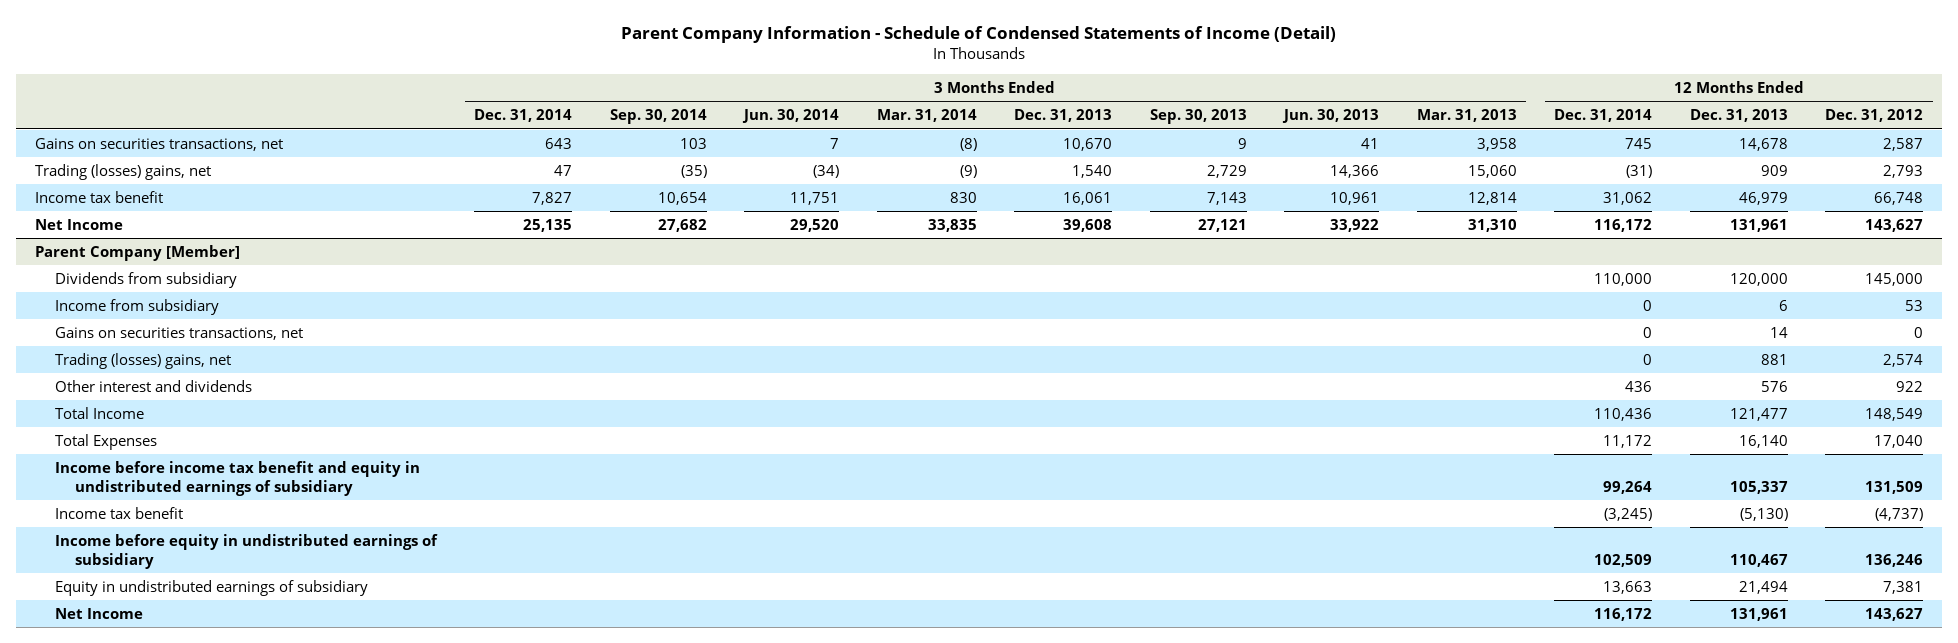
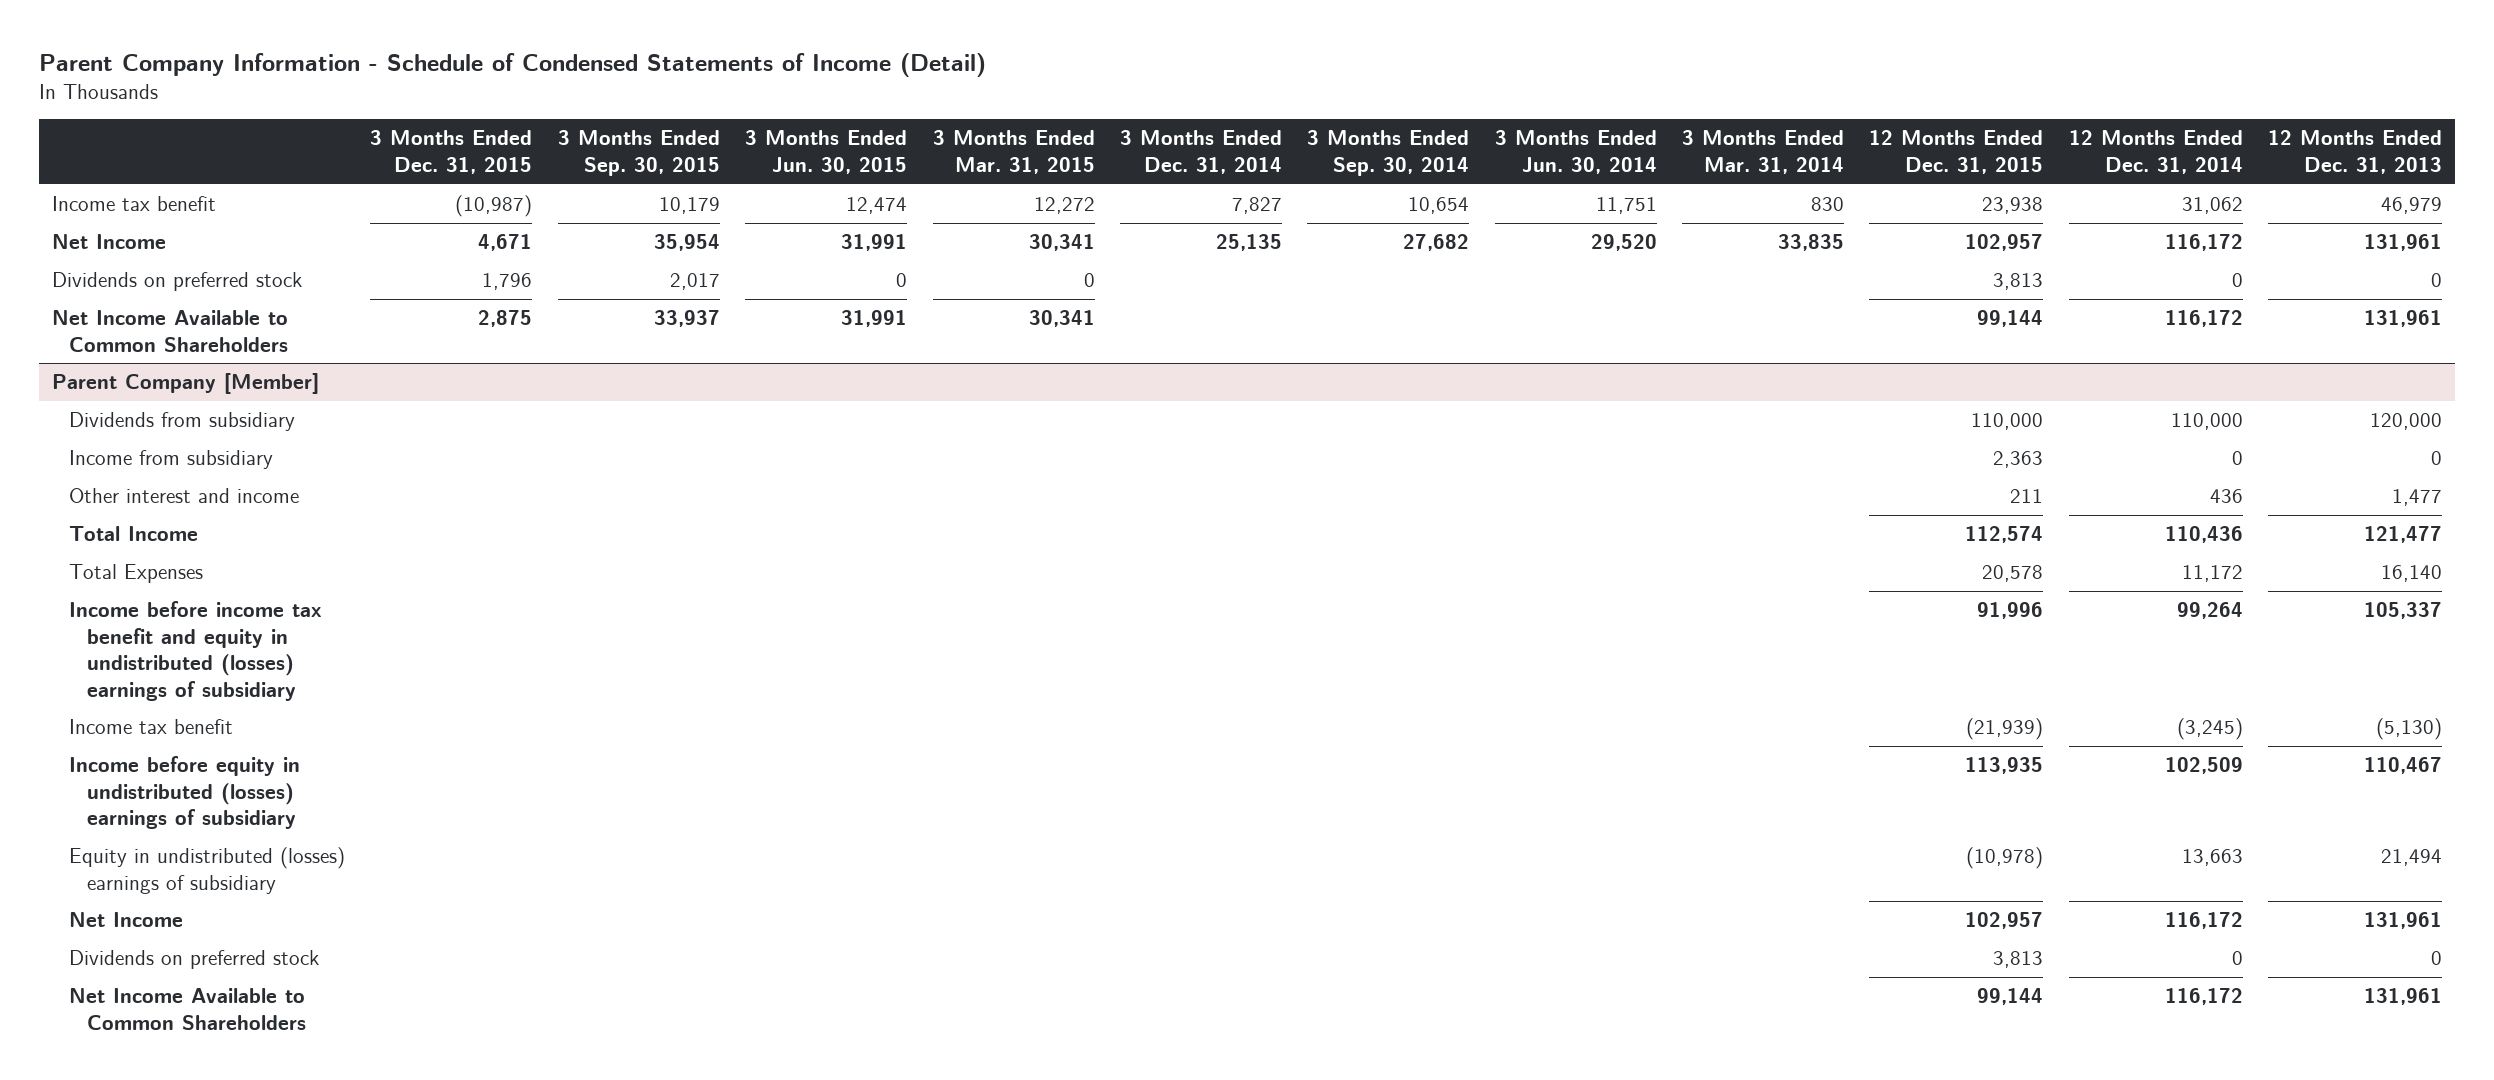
- | 3 Months Ended Dec. 31, 2014 | 3 Months Ended Sep. 30, 2014 | 3 Months Ended Jun. 30, 2014 | 3 Months Ended Mar. 31, 2014 | 3 Months Ended Dec. 31, 2013 | 3 Months Ended Sep. 30, 2013 | 3 Months Ended Jun. 30, 2013 | 3 Months Ended Mar. 31, 2013 | 12 Months Ended Dec. 31, 2014 | 12 Months Ended Dec. 31, 2013 | 12 Months Ended Dec. 31, 2012
+ | 3 Months Ended Dec. 31, 2015 | 3 Months Ended Sep. 30, 2015 | 3 Months Ended Jun. 30, 2015 | 3 Months Ended Mar. 31, 2015 | 3 Months Ended Dec. 31, 2014 | 3 Months Ended Sep. 30, 2014 | 3 Months Ended Jun. 30, 2014 | 3 Months Ended Mar. 31, 2014 | 12 Months Ended Dec. 31, 2015 | 12 Months Ended Dec. 31, 2014 | 12 Months Ended Dec. 31, 2013
- Gains on securities transactions, net | 643 | 103 | 7 | (8) | 10,670 | 9 | 41 | 3,958 | 745 | 14,678 | 2,587
- Trading (losses) gains, net | 47 | (35) | (34) | (9) | 1,540 | 2,729 | 14,366 | 15,060 | (31) | 909 | 2,793
+ Dividends on preferred stock | 1,796 | 2,017 | 0 | 0 | | | | | 3,813 | 0 | 0
+ Net Income Available to Common Shareholders | 2,875 | 33,937 | 31,991 | 30,341 | | | | | 99,144 | 116,172 | 131,961
@ Parent Company [Member]
- Income from subsidiary | | | | | | | | | 0 | 6 | 53
- Gains on securities transactions, net | | | | | | | | | 0 | 14 | 0
- Trading (losses) gains, net | | | | | | | | | 0 | 881 | 2,574
- Other interest and dividends | | | | | | | | | 436 | 576 | 922
+ Income from subsidiary | | | | | | | | | 2,363 | 0 | 0
+ Other interest and income | | | | | | | | | 211 | 436 | 1,477
- Income before income tax benefit and equity in undistributed earnings of subsidiary | | | | | | | | | 99,264 | 105,337 | 131,509
+ Income before income tax benefit and equity in undistributed (losses) earnings of subsidiary | | | | | | | | | 91,996 | 99,264 | 105,337
- Income before equity in undistributed earnings of subsidiary | | | | | | | | | 102,509 | 110,467 | 136,246
- Equity in undistributed earnings of subsidiary | | | | | | | | | 13,663 | 21,494 | 7,381
+ Income before equity in undistributed (losses) earnings of subsidiary | | | | | | | | | 113,935 | 102,509 | 110,467
+ Equity in undistributed (losses) earnings of subsidiary | | | | | | | | | (10,978) | 13,663 | 21,494
+ Dividends on preferred stock | | | | | | | | | 3,813 | 0 | 0
+ Net Income Available to Common Shareholders | | | | | | | | | 99,144 | 116,172 | 131,961

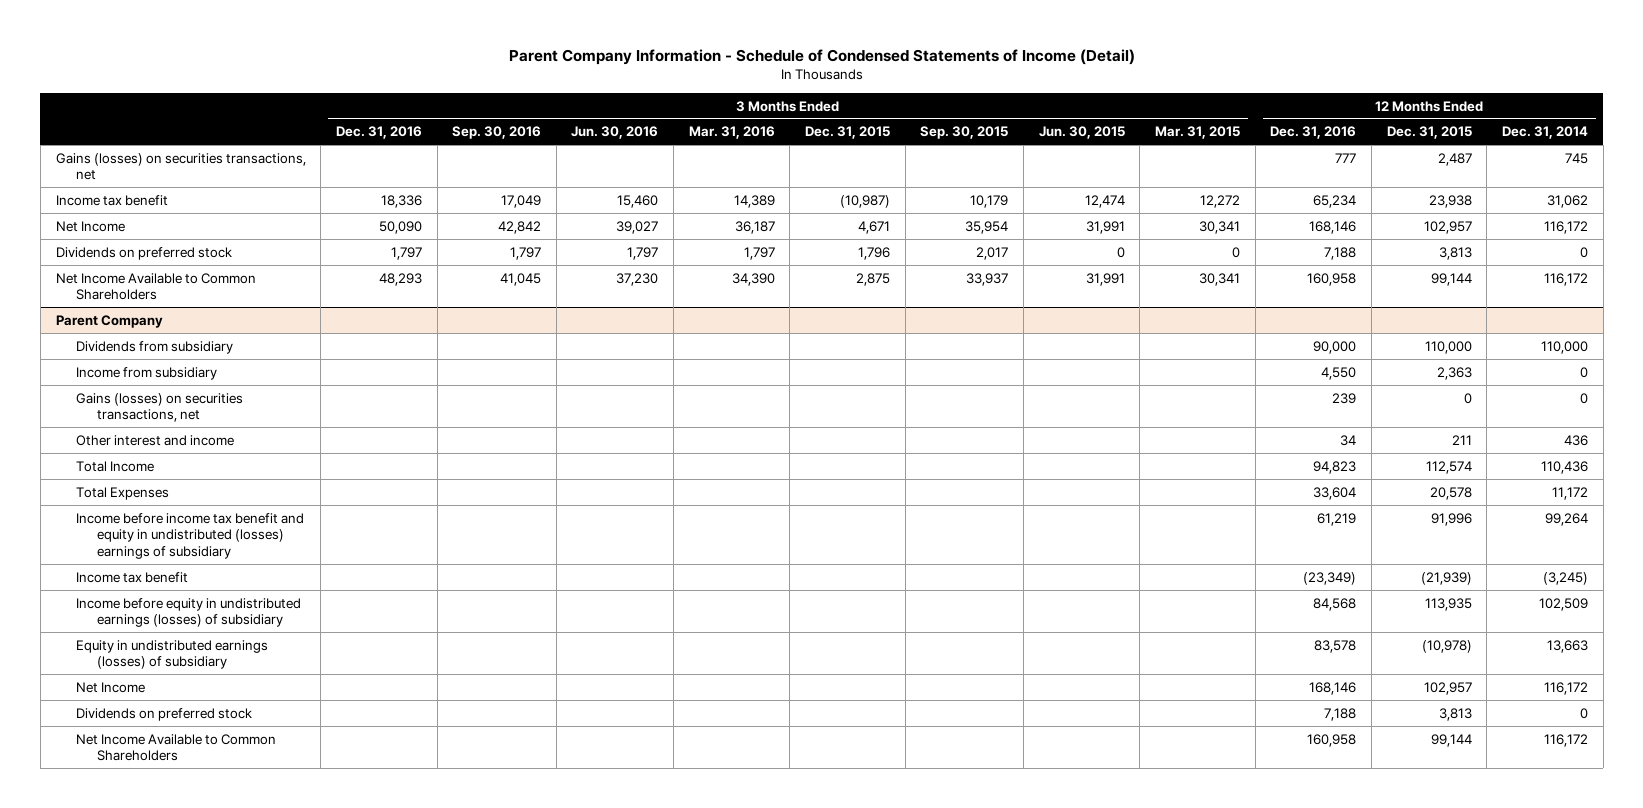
- | 3 Months Ended Dec. 31, 2015 | 3 Months Ended Sep. 30, 2015 | 3 Months Ended Jun. 30, 2015 | 3 Months Ended Mar. 31, 2015 | 3 Months Ended Dec. 31, 2014 | 3 Months Ended Sep. 30, 2014 | 3 Months Ended Jun. 30, 2014 | 3 Months Ended Mar. 31, 2014 | 12 Months Ended Dec. 31, 2015 | 12 Months Ended Dec. 31, 2014 | 12 Months Ended Dec. 31, 2013
+ | 3 Months Ended Dec. 31, 2016 | 3 Months Ended Sep. 30, 2016 | 3 Months Ended Jun. 30, 2016 | 3 Months Ended Mar. 31, 2016 | 3 Months Ended Dec. 31, 2015 | 3 Months Ended Sep. 30, 2015 | 3 Months Ended Jun. 30, 2015 | 3 Months Ended Mar. 31, 2015 | 12 Months Ended Dec. 31, 2016 | 12 Months Ended Dec. 31, 2015 | 12 Months Ended Dec. 31, 2014
+ Gains (losses) on securities transactions, net | | | | | | | | | 777 | 2,487 | 745
- Parent Company [Member]
+ Parent Company
+ Gains (losses) on securities transactions, net | | | | | | | | | 239 | 0 | 0
- Income before equity in undistributed (losses) earnings of subsidiary | | | | | | | | | 113,935 | 102,509 | 110,467
- Equity in undistributed (losses) earnings of subsidiary | | | | | | | | | (10,978) | 13,663 | 21,494
+ Income before equity in undistributed earnings (losses) of subsidiary | | | | | | | | | 84,568 | 113,935 | 102,509
+ Equity in undistributed earnings (losses) of subsidiary | | | | | | | | | 83,578 | (10,978) | 13,663

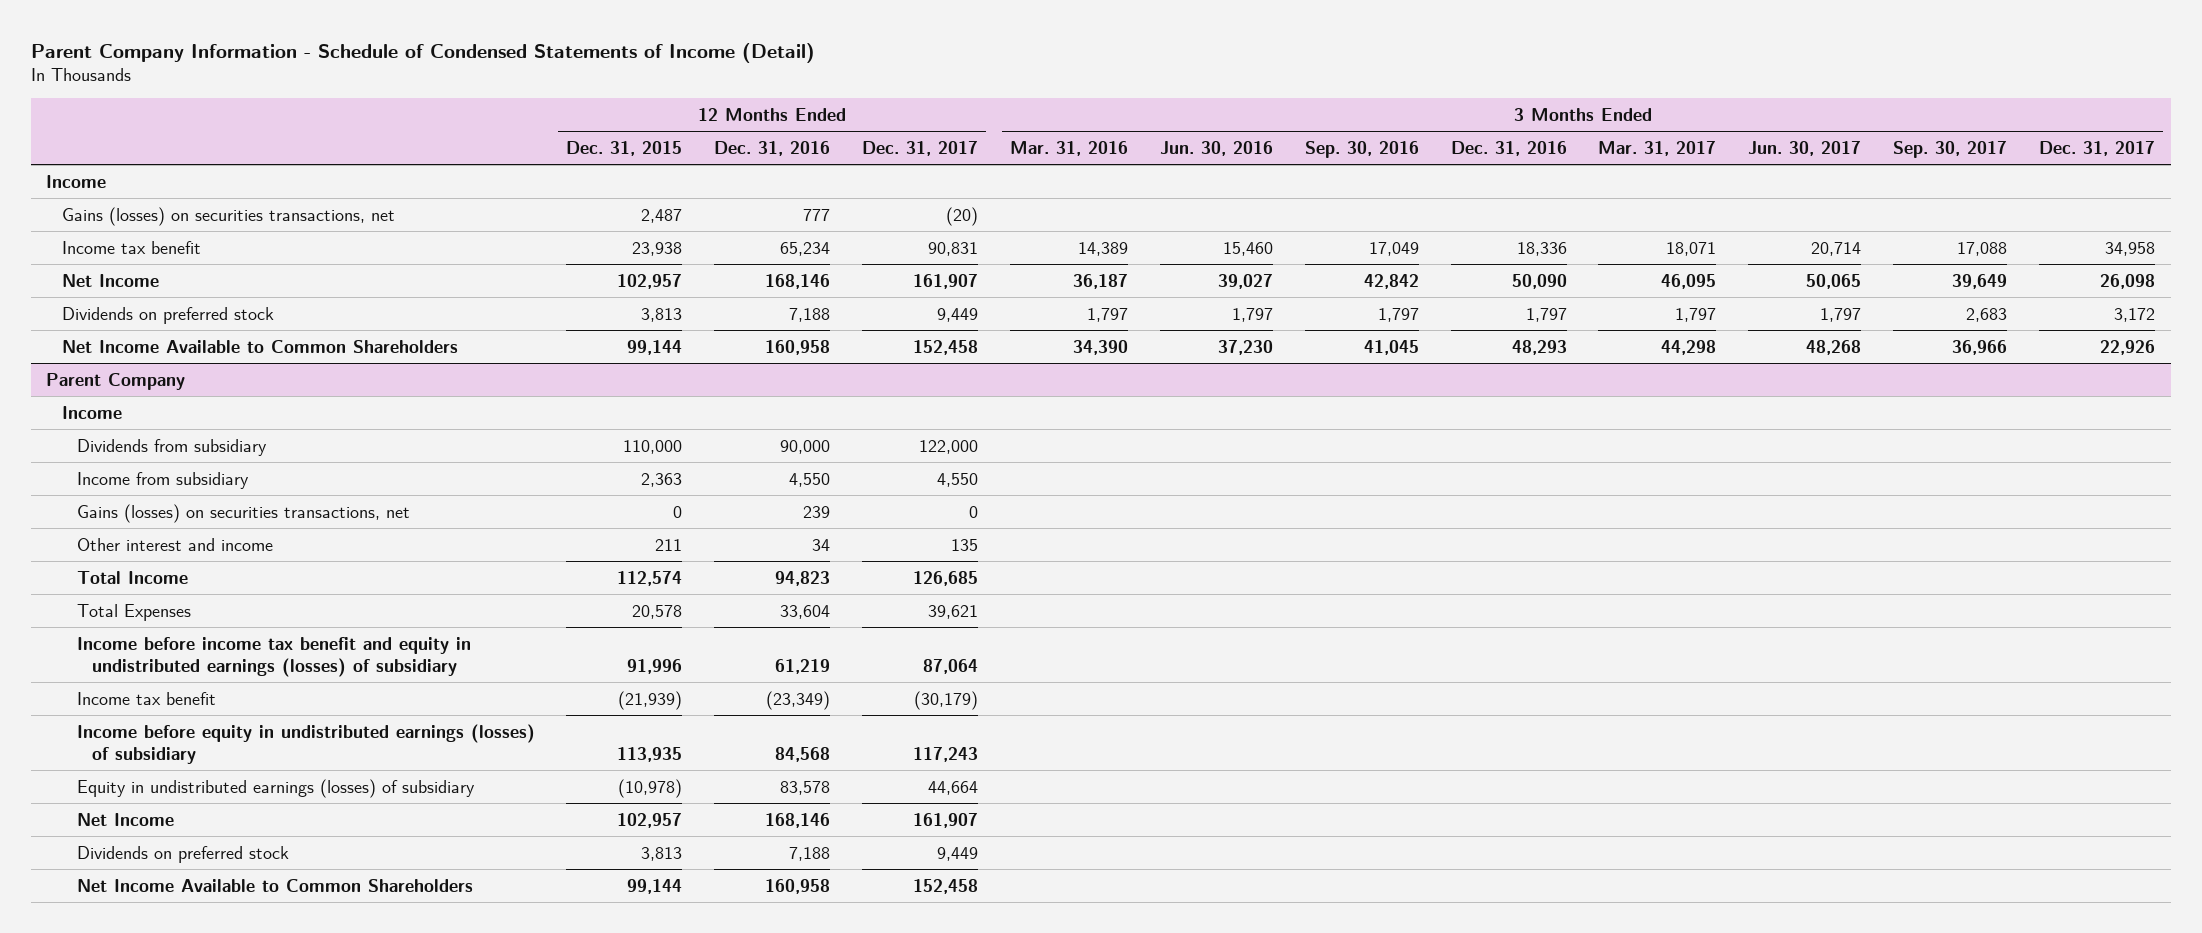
- | 3 Months Ended Dec. 31, 2016 | 3 Months Ended Sep. 30, 2016 | 3 Months Ended Jun. 30, 2016 | 3 Months Ended Mar. 31, 2016 | 3 Months Ended Dec. 31, 2015 | 3 Months Ended Sep. 30, 2015 | 3 Months Ended Jun. 30, 2015 | 3 Months Ended Mar. 31, 2015 | 12 Months Ended Dec. 31, 2016 | 12 Months Ended Dec. 31, 2015 | 12 Months Ended Dec. 31, 2014
+ | 12 Months Ended Dec. 31, 2015 | 12 Months Ended Dec. 31, 2016 | 12 Months Ended Dec. 31, 2017 | 3 Months Ended Mar. 31, 2016 | 3 Months Ended Jun. 30, 2016 | 3 Months Ended Sep. 30, 2016 | 3 Months Ended Dec. 31, 2016 | 3 Months Ended Mar. 31, 2017 | 3 Months Ended Jun. 30, 2017 | 3 Months Ended Sep. 30, 2017 | 3 Months Ended Dec. 31, 2017
+ Income
@ Parent Company
+ Income
- Income before income tax benefit and equity in undistributed (losses) earnings of subsidiary | | | | | | | | | 61,219 | 91,996 | 99,264
+ Income before income tax benefit and equity in undistributed earnings (losses) of subsidiary | 91,996 | 61,219 | 87,064 | | | | | | | |

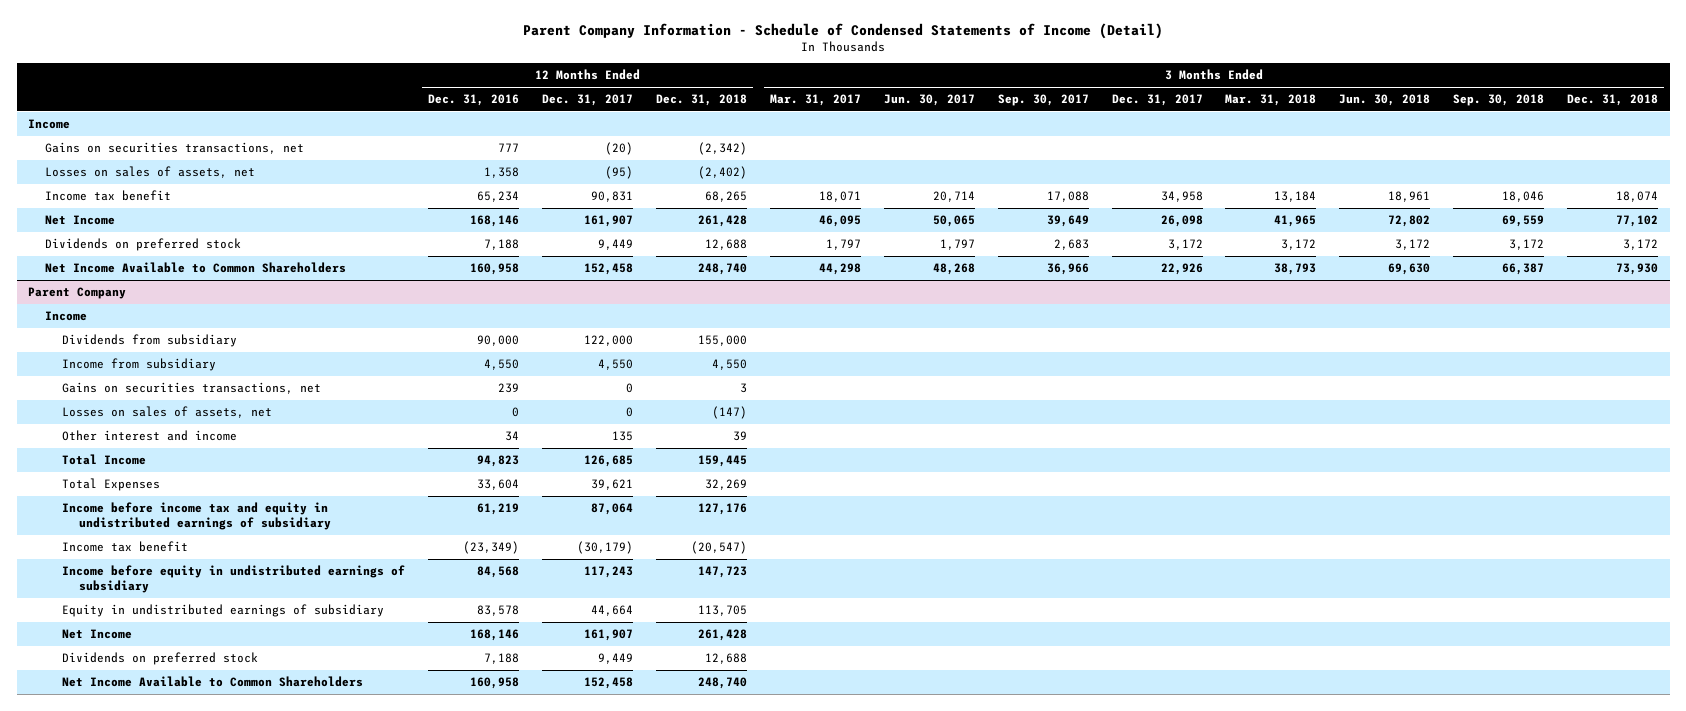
- | 12 Months Ended Dec. 31, 2015 | 12 Months Ended Dec. 31, 2016 | 12 Months Ended Dec. 31, 2017 | 3 Months Ended Mar. 31, 2016 | 3 Months Ended Jun. 30, 2016 | 3 Months Ended Sep. 30, 2016 | 3 Months Ended Dec. 31, 2016 | 3 Months Ended Mar. 31, 2017 | 3 Months Ended Jun. 30, 2017 | 3 Months Ended Sep. 30, 2017 | 3 Months Ended Dec. 31, 2017
+ | 12 Months Ended Dec. 31, 2016 | 12 Months Ended Dec. 31, 2017 | 12 Months Ended Dec. 31, 2018 | 3 Months Ended Mar. 31, 2017 | 3 Months Ended Jun. 30, 2017 | 3 Months Ended Sep. 30, 2017 | 3 Months Ended Dec. 31, 2017 | 3 Months Ended Mar. 31, 2018 | 3 Months Ended Jun. 30, 2018 | 3 Months Ended Sep. 30, 2018 | 3 Months Ended Dec. 31, 2018
- Gains (losses) on securities transactions, net | 2,487 | 777 | (20) | | | | | | | |
+ Gains on securities transactions, net | 777 | (20) | (2,342) | | | | | | | |
+ Losses on sales of assets, net | 1,358 | (95) | (2,402) | | | | | | | |
@ Parent Company
- Gains (losses) on securities transactions, net | 0 | 239 | 0 | | | | | | | |
+ Gains on securities transactions, net | 239 | 0 | 3 | | | | | | | |
+ Losses on sales of assets, net | 0 | 0 | (147) | | | | | | | |
- Income before income tax benefit and equity in undistributed earnings (losses) of subsidiary | 91,996 | 61,219 | 87,064 | | | | | | | |
+ Income before income tax and equity in undistributed earnings of subsidiary | 61,219 | 87,064 | 127,176 | | | | | | | |
- Income before equity in undistributed earnings (losses) of subsidiary | 113,935 | 84,568 | 117,243 | | | | | | | |
- Equity in undistributed earnings (losses) of subsidiary | (10,978) | 83,578 | 44,664 | | | | | | | |
+ Income before equity in undistributed earnings of subsidiary | 84,568 | 117,243 | 147,723 | | | | | | | |
+ Equity in undistributed earnings of subsidiary | 83,578 | 44,664 | 113,705 | | | | | | | |

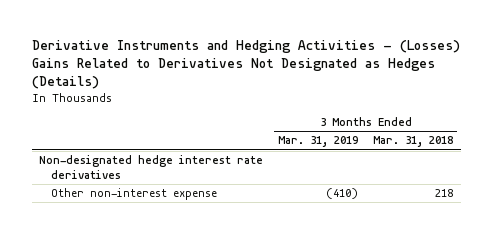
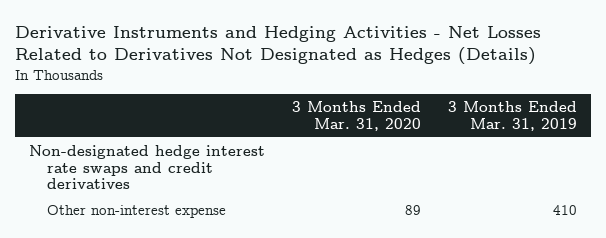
- Derivative Instruments and Hedging Activities - (Losses) Gains Related to Derivatives Not Designated as Hedges (Details)
+ Derivative Instruments and Hedging Activities - Net Losses Related to Derivatives Not Designated as Hedges (Details)
- | 3 Months Ended Mar. 31, 2019 | 3 Months Ended Mar. 31, 2018
+ | 3 Months Ended Mar. 31, 2020 | 3 Months Ended Mar. 31, 2019
- Non-designated hedge interest rate derivatives
- Other non-interest expense | (410) | 218
+ Non-designated hedge interest rate swaps and credit derivatives
+ Other non-interest expense | 89 | 410

